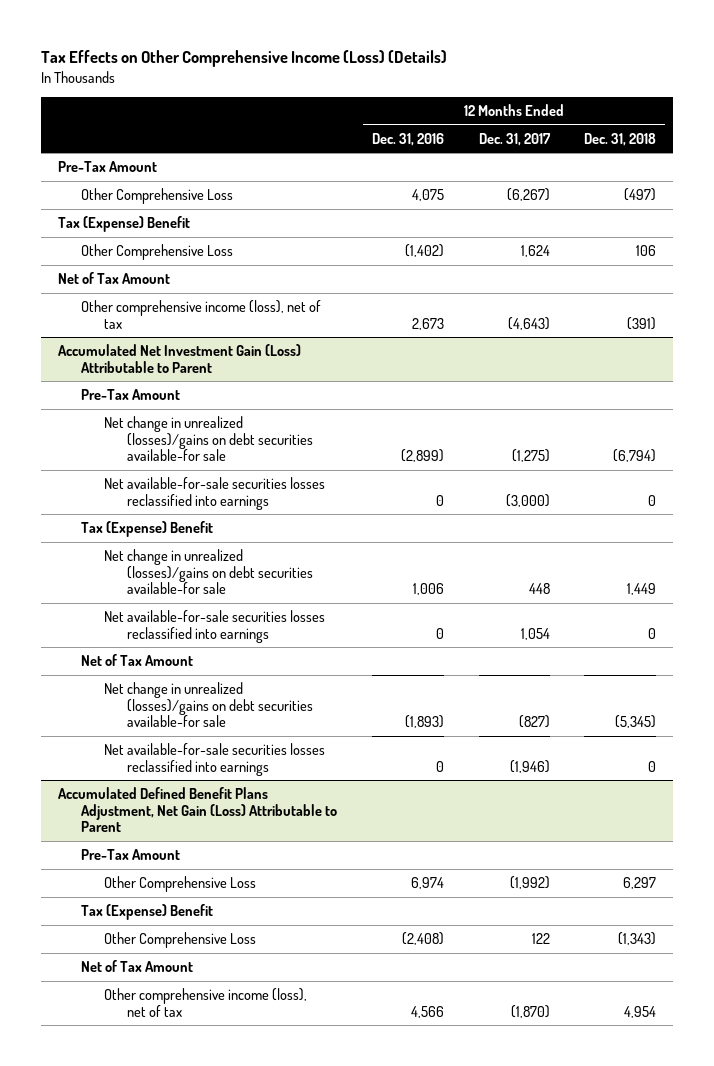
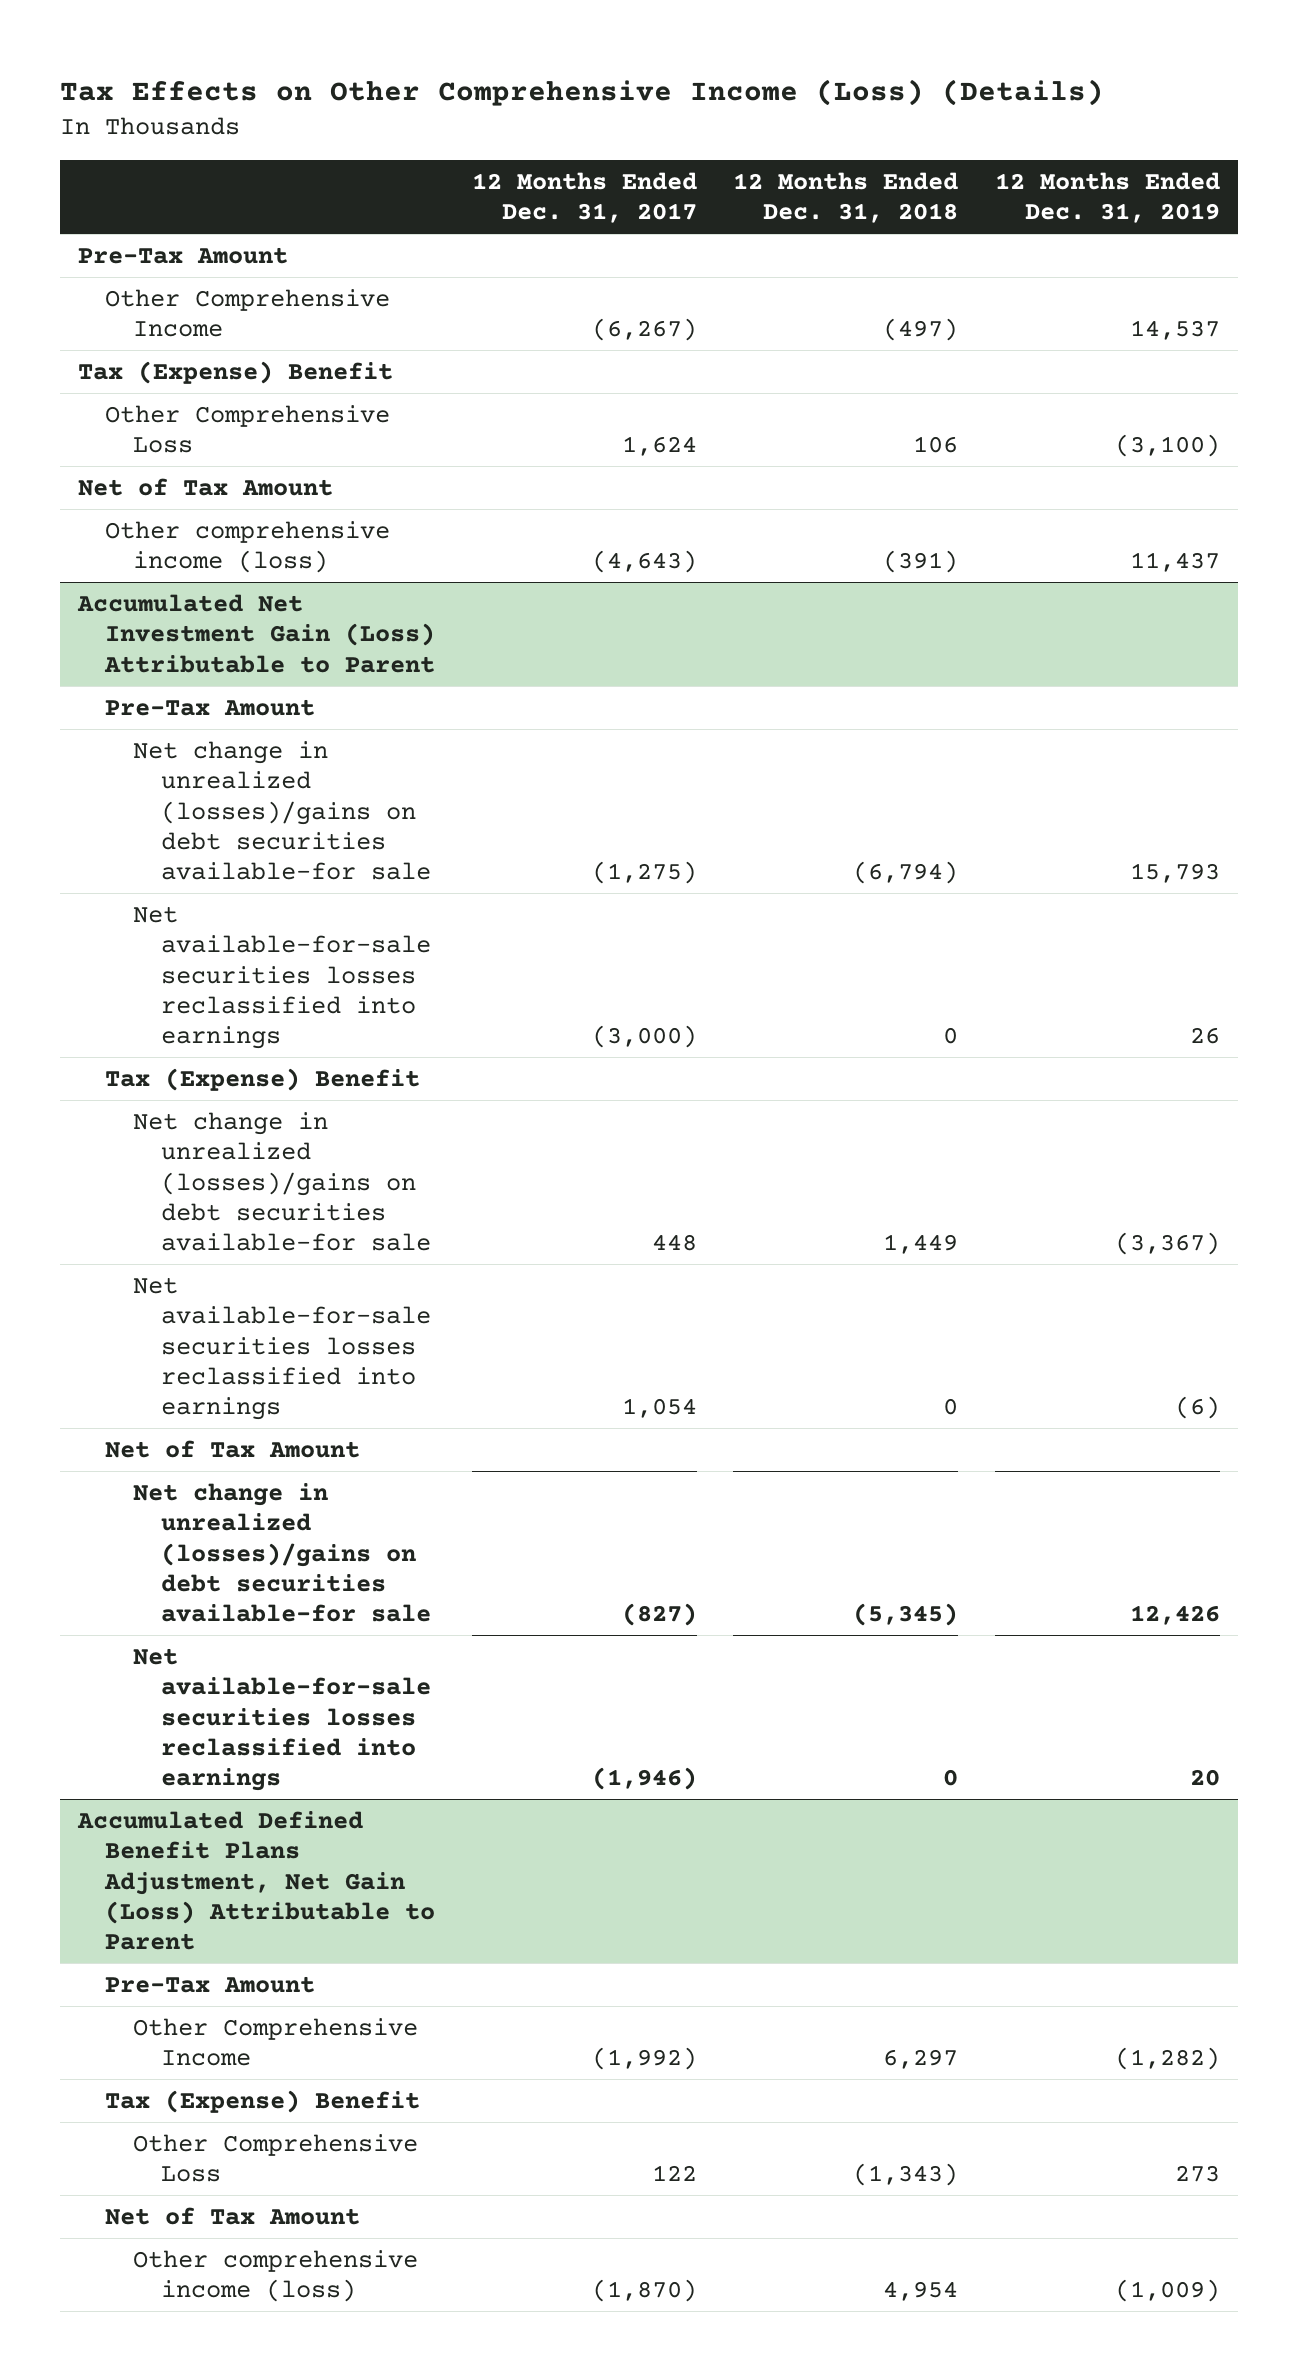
- | 12 Months Ended Dec. 31, 2016 | 12 Months Ended Dec. 31, 2017 | 12 Months Ended Dec. 31, 2018
+ | 12 Months Ended Dec. 31, 2017 | 12 Months Ended Dec. 31, 2018 | 12 Months Ended Dec. 31, 2019
- Other Comprehensive Loss | 4,075 | (6,267) | (497)
+ Other Comprehensive Income | (6,267) | (497) | 14,537
- Other comprehensive income (loss), net of tax | 2,673 | (4,643) | (391)
+ Other comprehensive income (loss) | (4,643) | (391) | 11,437
@ Accumulated Defined Benefit Plans Adjustment, Net Gain (Loss) Attributable to Parent
- Other Comprehensive Loss | 6,974 | (1,992) | 6,297
+ Other Comprehensive Income | (1,992) | 6,297 | (1,282)
- Other comprehensive income (loss), net of tax | 4,566 | (1,870) | 4,954
+ Other comprehensive income (loss) | (1,870) | 4,954 | (1,009)

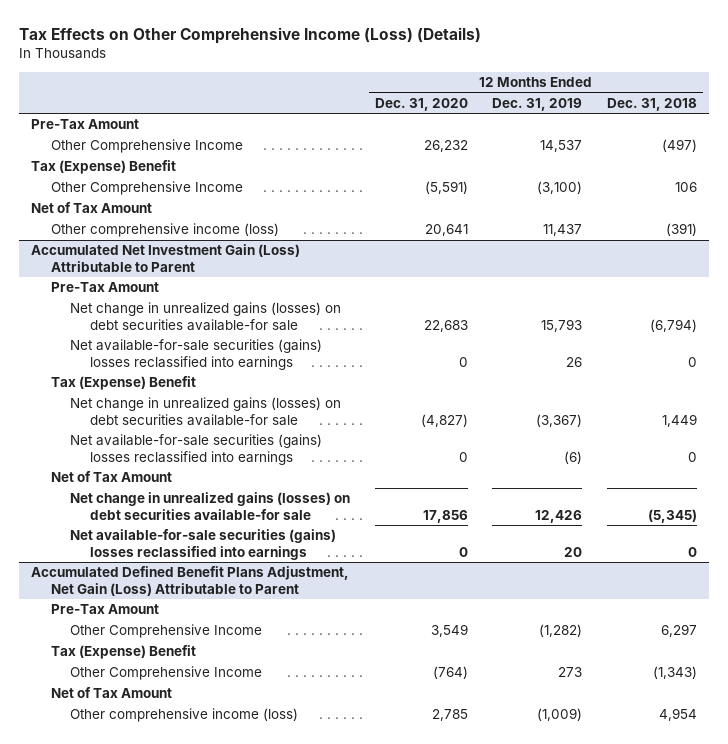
- | 12 Months Ended Dec. 31, 2017 | 12 Months Ended Dec. 31, 2018 | 12 Months Ended Dec. 31, 2019
+ | 12 Months Ended Dec. 31, 2020 | 12 Months Ended Dec. 31, 2019 | 12 Months Ended Dec. 31, 2018
- Other Comprehensive Loss | 1,624 | 106 | (3,100)
+ Other Comprehensive Income | (5,591) | (3,100) | 106
@ Accumulated Net Investment Gain (Loss) Attributable to Parent
- Net change in unrealized (losses)/gains on debt securities available-for sale | (1,275) | (6,794) | 15,793
- Net available-for-sale securities losses reclassified into earnings | (3,000) | 0 | 26
+ Net change in unrealized gains (losses) on debt securities available-for sale | 22,683 | 15,793 | (6,794)
+ Net available-for-sale securities (gains) losses reclassified into earnings | 0 | 26 | 0
- Net change in unrealized (losses)/gains on debt securities available-for sale | 448 | 1,449 | (3,367)
- Net available-for-sale securities losses reclassified into earnings | 1,054 | 0 | (6)
+ Net change in unrealized gains (losses) on debt securities available-for sale | (4,827) | (3,367) | 1,449
+ Net available-for-sale securities (gains) losses reclassified into earnings | 0 | (6) | 0
- Net change in unrealized (losses)/gains on debt securities available-for sale | (827) | (5,345) | 12,426
- Net available-for-sale securities losses reclassified into earnings | (1,946) | 0 | 20
+ Net change in unrealized gains (losses) on debt securities available-for sale | 17,856 | 12,426 | (5,345)
+ Net available-for-sale securities (gains) losses reclassified into earnings | 0 | 20 | 0
@ Accumulated Defined Benefit Plans Adjustment, Net Gain (Loss) Attributable to Parent
- Other Comprehensive Loss | 122 | (1,343) | 273
+ Other Comprehensive Income | (764) | 273 | (1,343)

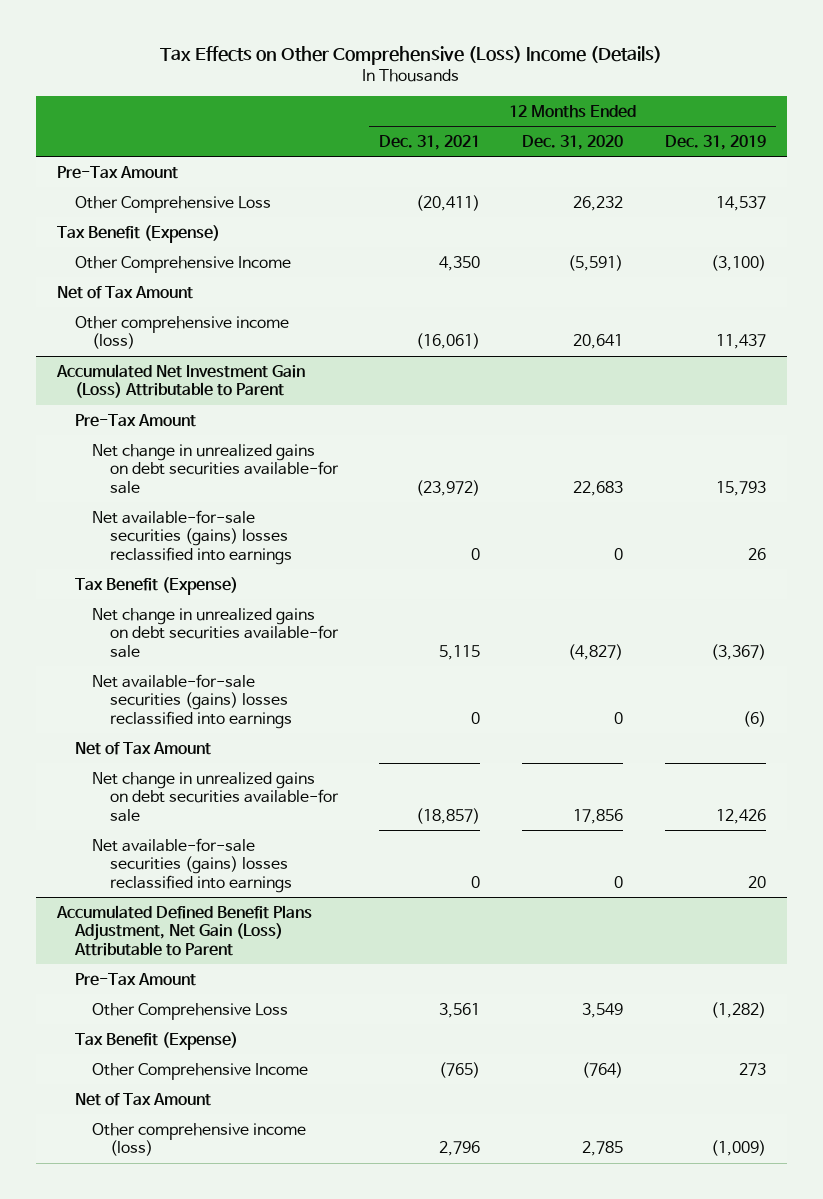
- Tax Effects on Other Comprehensive Income (Loss) (Details)
+ Tax Effects on Other Comprehensive (Loss) Income (Details)
- | 12 Months Ended Dec. 31, 2020 | 12 Months Ended Dec. 31, 2019 | 12 Months Ended Dec. 31, 2018
+ | 12 Months Ended Dec. 31, 2021 | 12 Months Ended Dec. 31, 2020 | 12 Months Ended Dec. 31, 2019
- Other Comprehensive Income | 26,232 | 14,537 | (497)
- Tax (Expense) Benefit
+ Other Comprehensive Loss | (20,411) | 26,232 | 14,537
+ Tax Benefit (Expense)
@ Accumulated Net Investment Gain (Loss) Attributable to Parent
- Net change in unrealized gains (losses) on debt securities available-for sale | 22,683 | 15,793 | (6,794)
+ Net change in unrealized gains on debt securities available-for sale | (23,972) | 22,683 | 15,793
- Tax (Expense) Benefit
- Net change in unrealized gains (losses) on debt securities available-for sale | (4,827) | (3,367) | 1,449
+ Tax Benefit (Expense)
+ Net change in unrealized gains on debt securities available-for sale | 5,115 | (4,827) | (3,367)
- Net change in unrealized gains (losses) on debt securities available-for sale | 17,856 | 12,426 | (5,345)
+ Net change in unrealized gains on debt securities available-for sale | (18,857) | 17,856 | 12,426
@ Accumulated Defined Benefit Plans Adjustment, Net Gain (Loss) Attributable to Parent
- Other Comprehensive Income | 3,549 | (1,282) | 6,297
- Tax (Expense) Benefit
+ Other Comprehensive Loss | 3,561 | 3,549 | (1,282)
+ Tax Benefit (Expense)

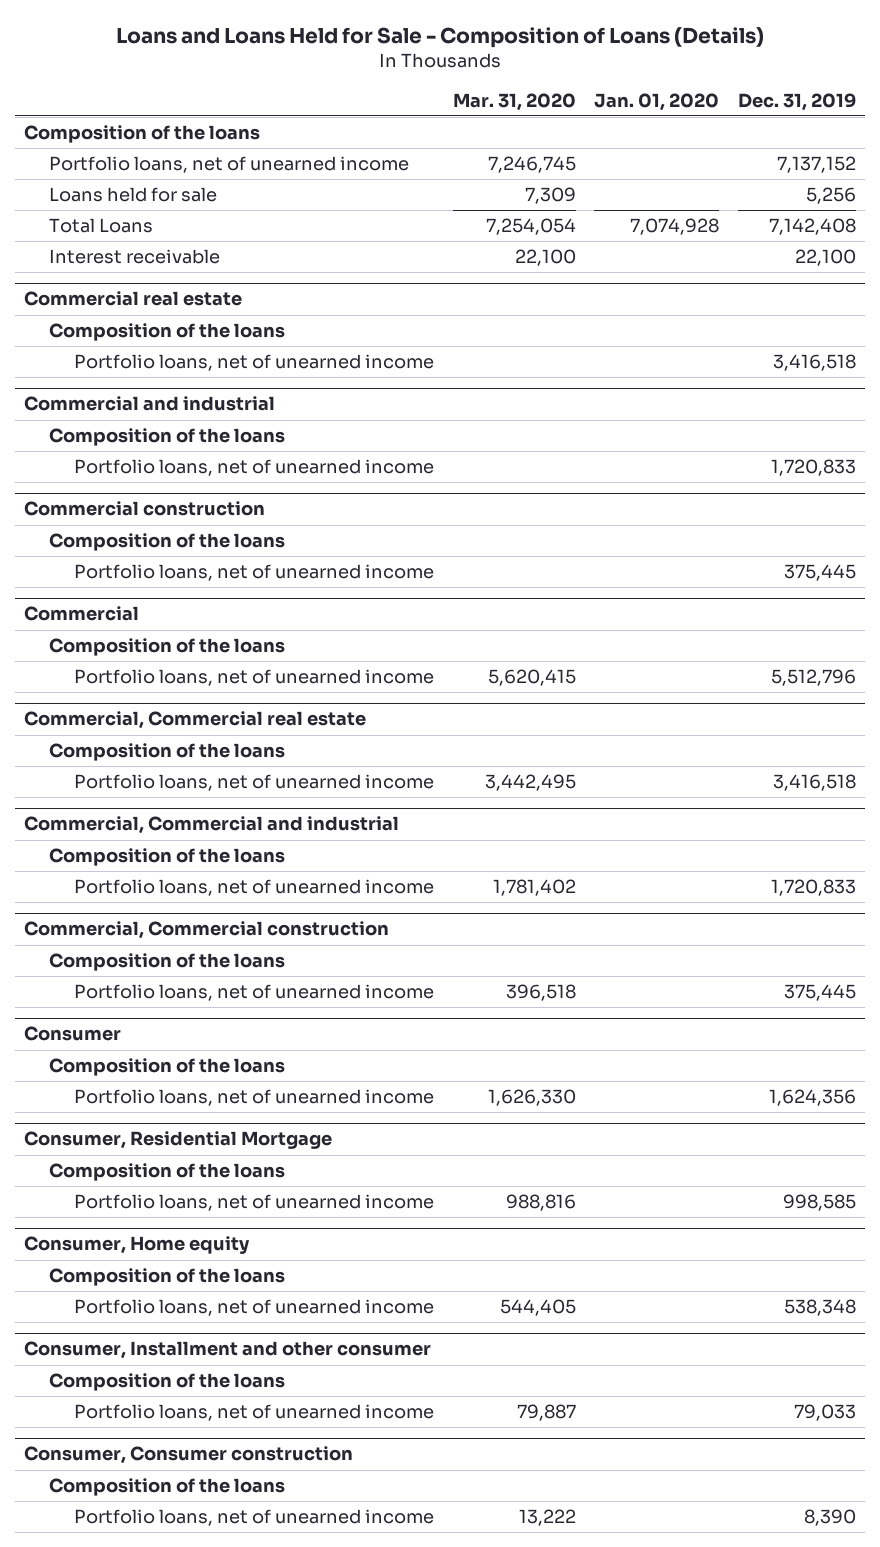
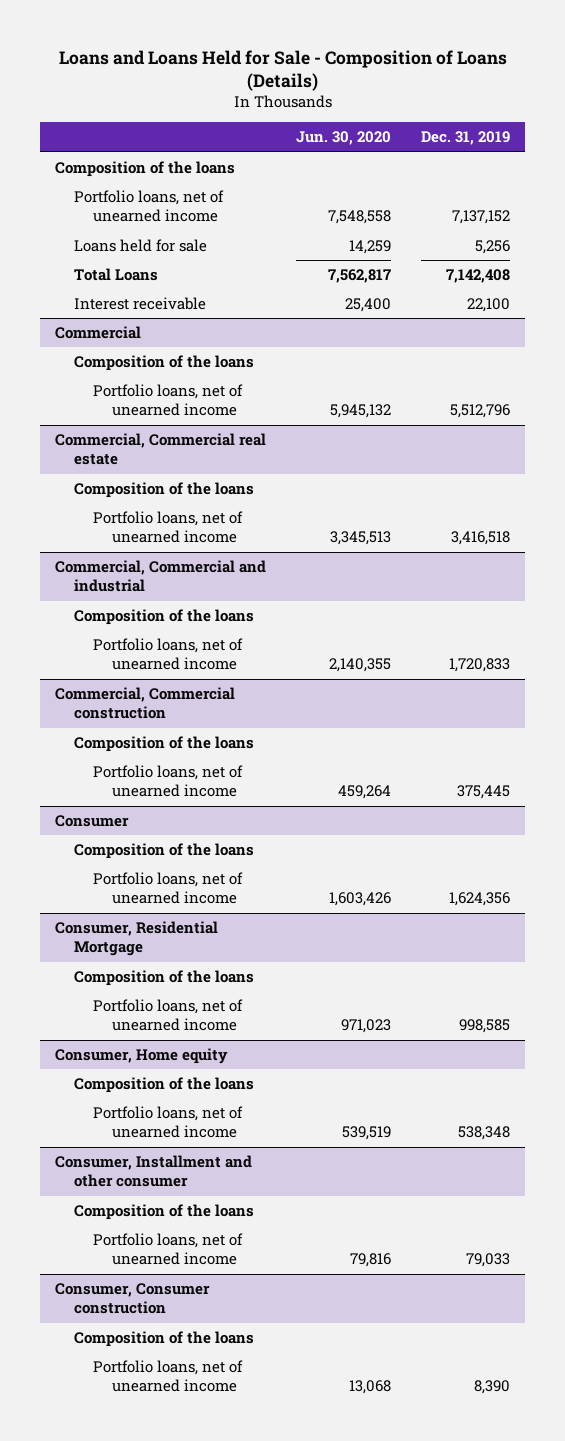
- | Mar. 31, 2020 | Jan. 01, 2020 | Dec. 31, 2019
+ | Jun. 30, 2020 | Dec. 31, 2019
- Commercial real estate
- Composition of the loans
- Portfolio loans, net of unearned income | | | 3,416,518
- Commercial and industrial
- Composition of the loans
- Portfolio loans, net of unearned income | | | 1,720,833
- Commercial construction
- Composition of the loans
- Portfolio loans, net of unearned income | | | 375,445

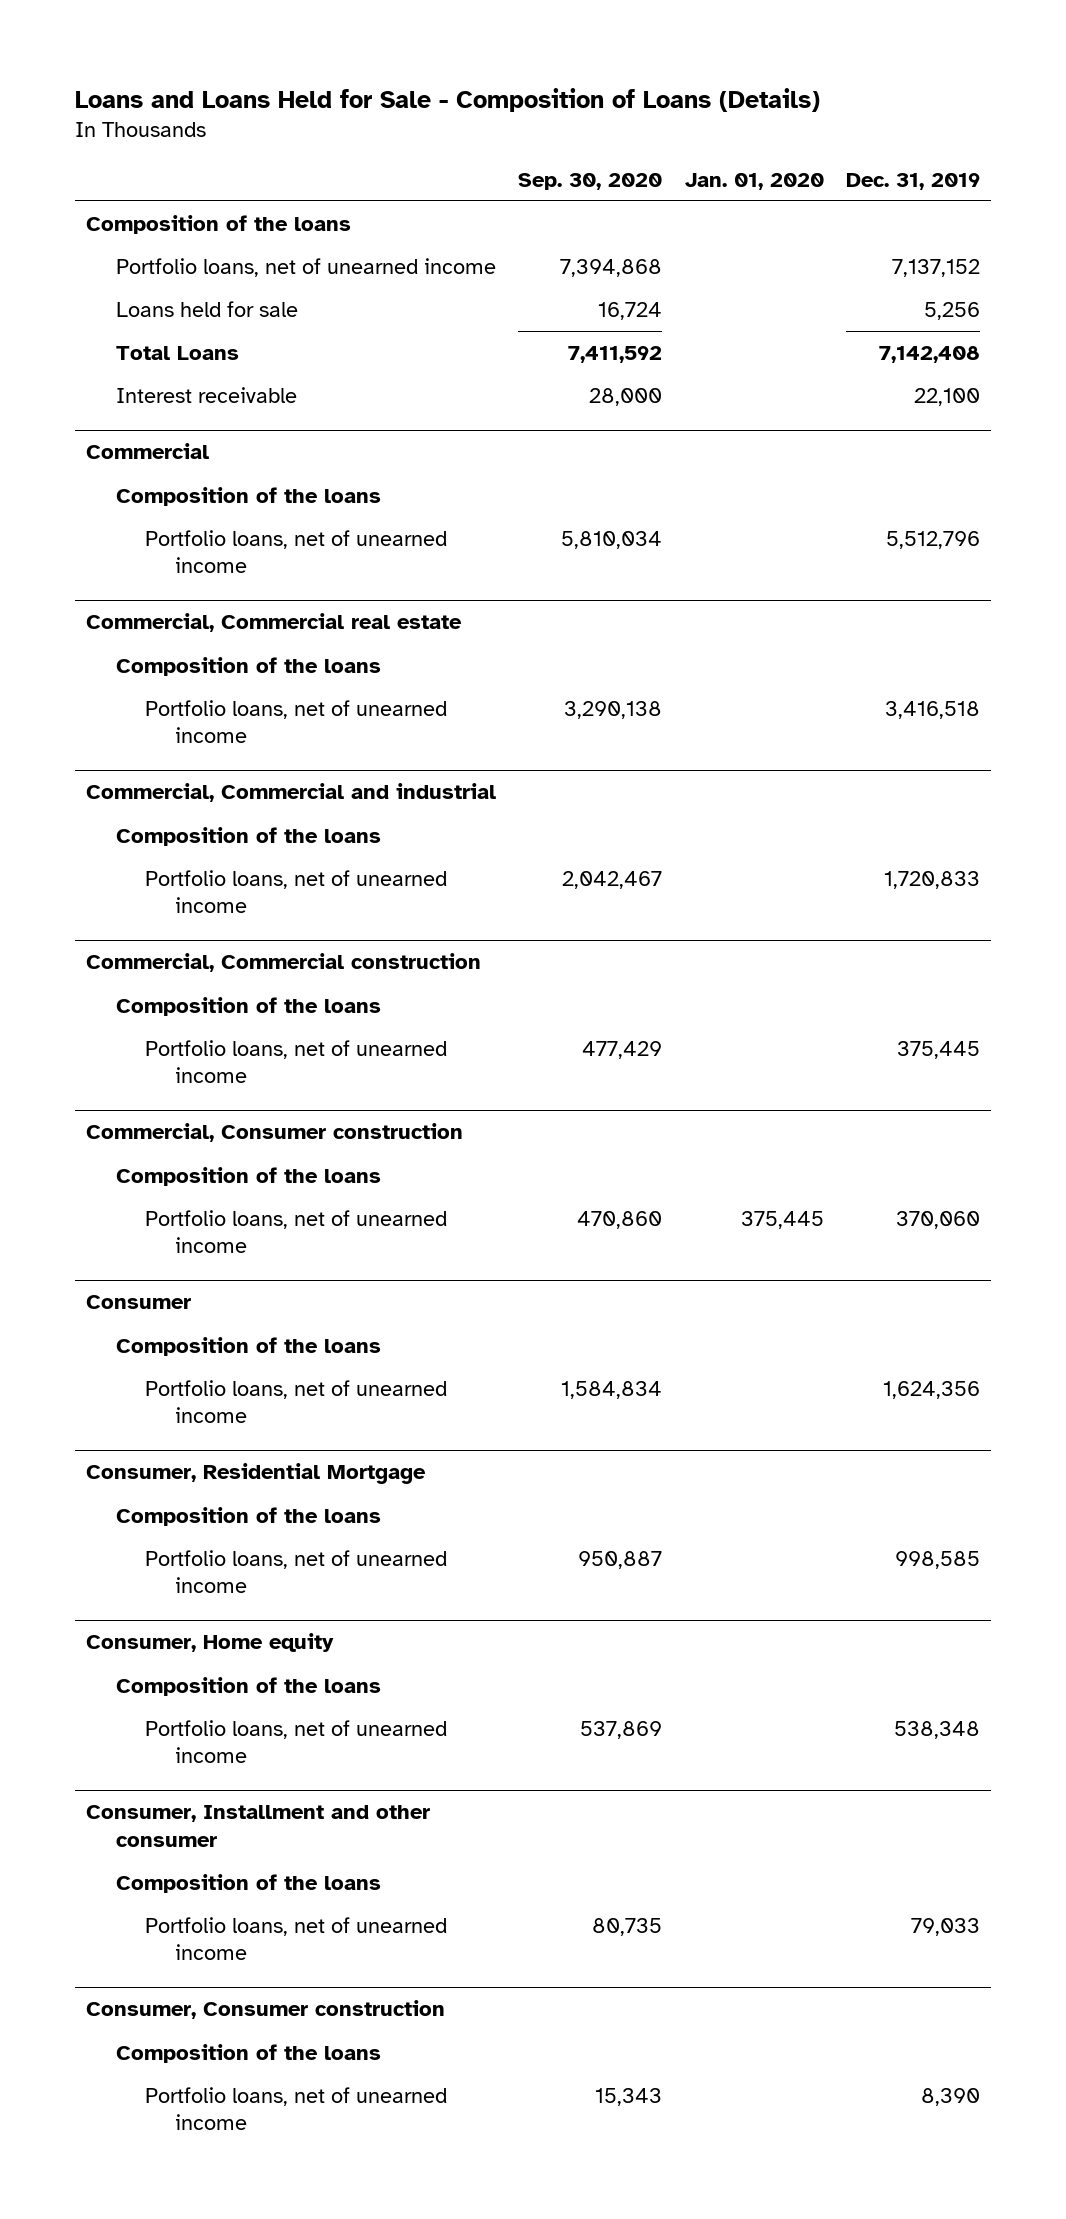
- | Jun. 30, 2020 | Dec. 31, 2019
+ | Sep. 30, 2020 | Jan. 01, 2020 | Dec. 31, 2019
+ Commercial, Consumer construction
+ Composition of the loans
+ Portfolio loans, net of unearned income | 470,860 | 375,445 | 370,060

